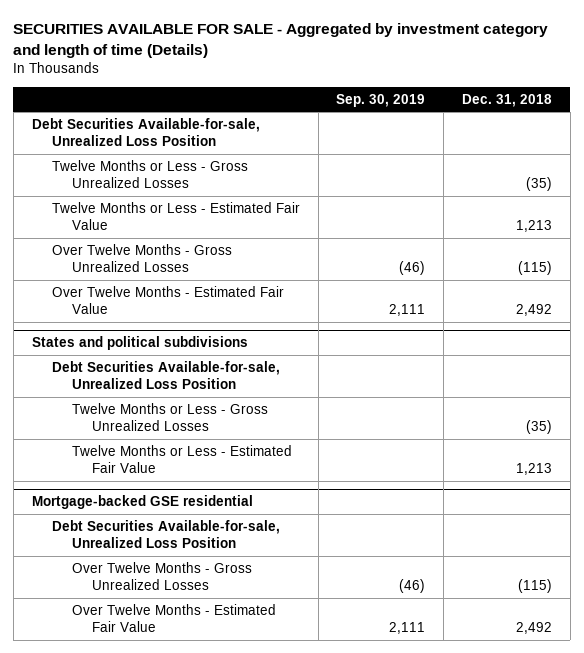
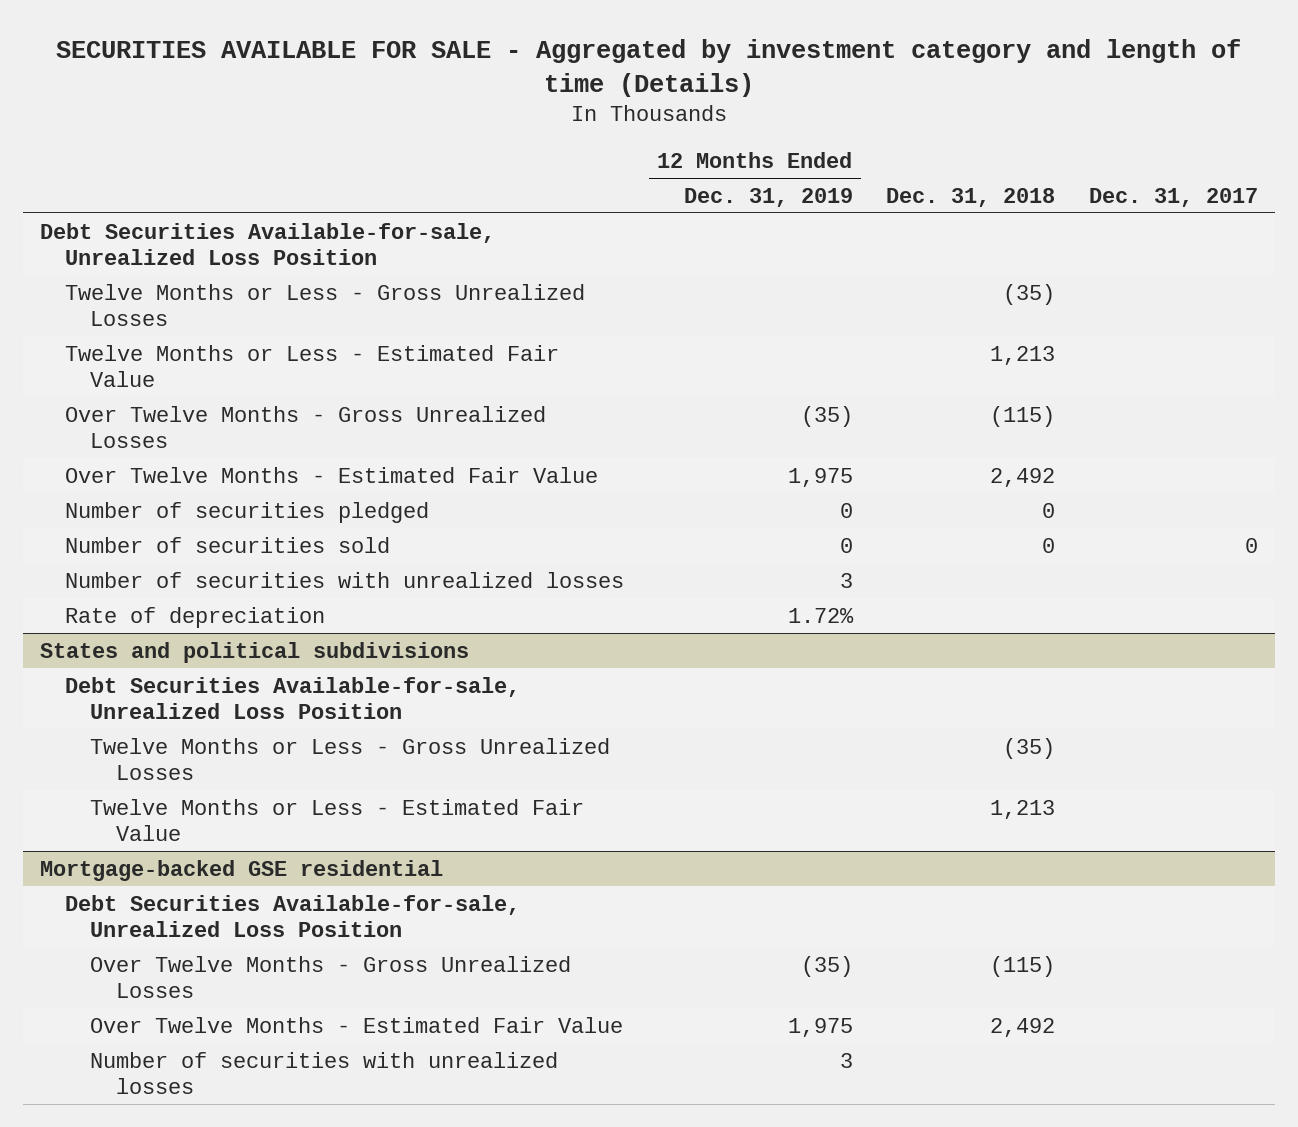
- | Sep. 30, 2019 | Dec. 31, 2018
+ | 12 Months Ended Dec. 31, 2019 | Dec. 31, 2018 | Dec. 31, 2017
+ Number of securities pledged | 0 | 0 |
+ Number of securities sold | 0 | 0 | 0
+ Number of securities with unrealized losses | 3 | |
+ Rate of depreciation | 1.72% | |
@ Mortgage-backed GSE residential
+ Number of securities with unrealized losses | 3 | |

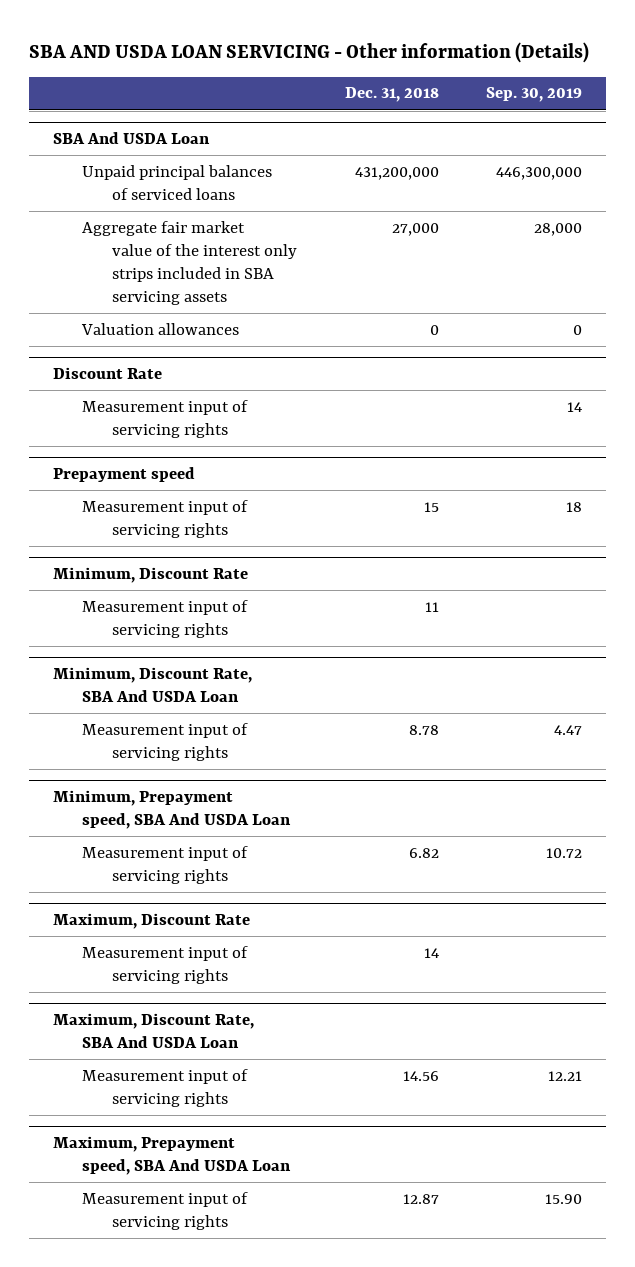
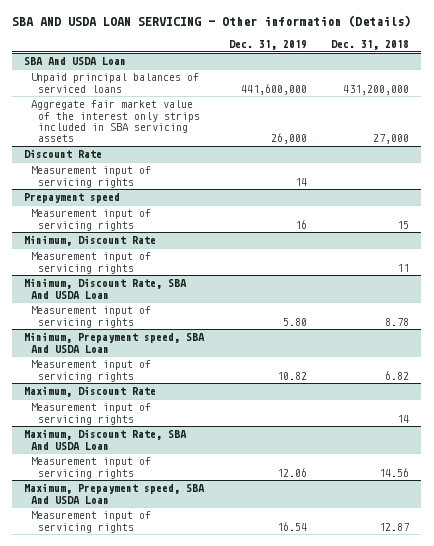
- | Dec. 31, 2018 | Sep. 30, 2019
+ | Dec. 31, 2019 | Dec. 31, 2018
@ SBA And USDA Loan
- Valuation allowances | 0 | 0

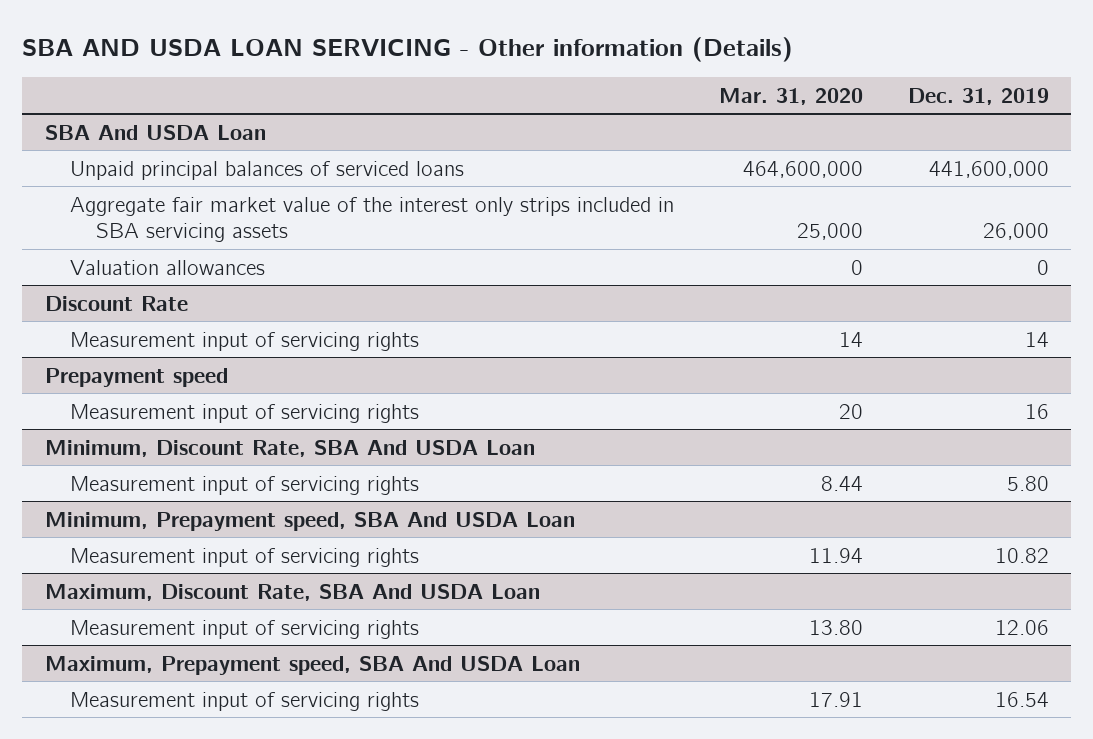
- | Dec. 31, 2019 | Dec. 31, 2018
+ | Mar. 31, 2020 | Dec. 31, 2019
@ SBA And USDA Loan
+ Valuation allowances | 0 | 0
- Minimum, Discount Rate
- Measurement input of servicing rights | | 11
- Maximum, Discount Rate
- Measurement input of servicing rights | | 14

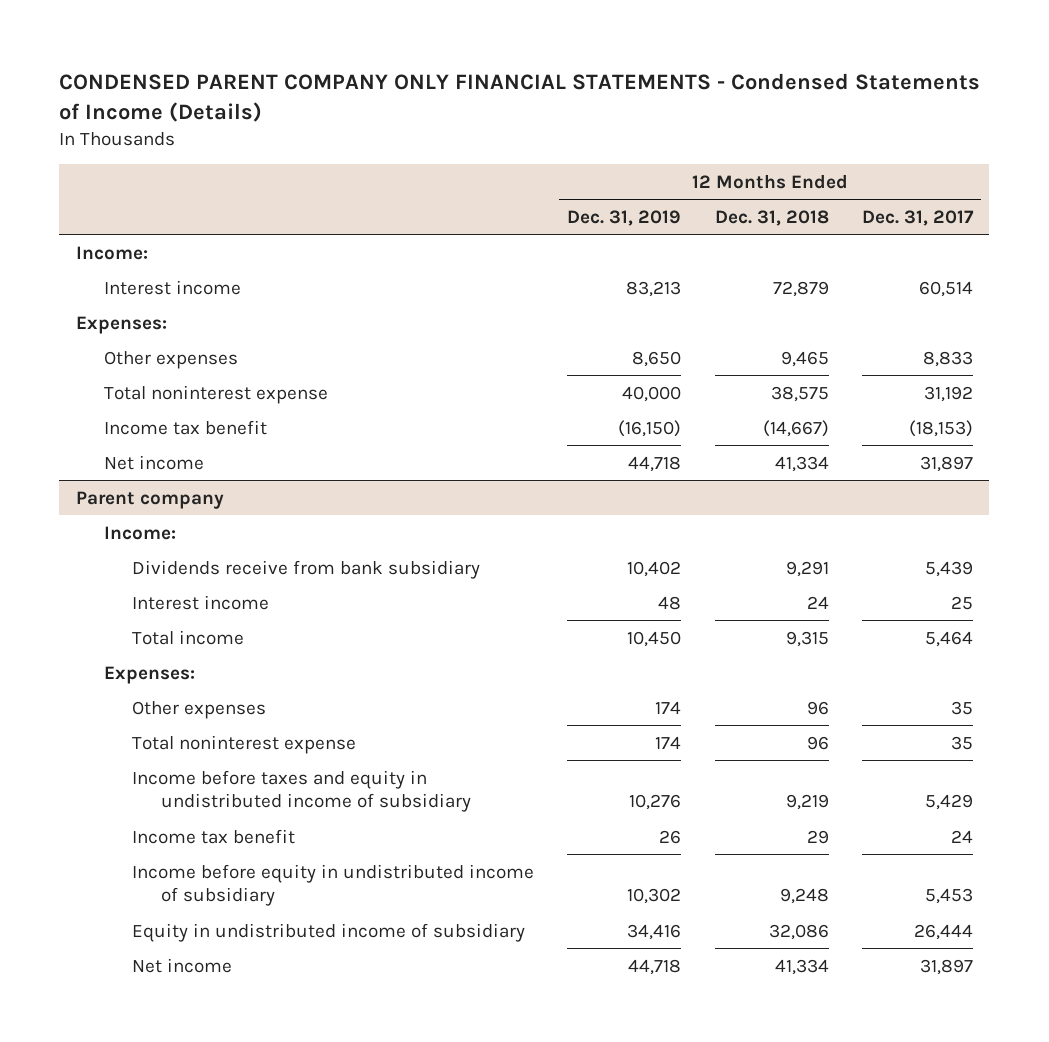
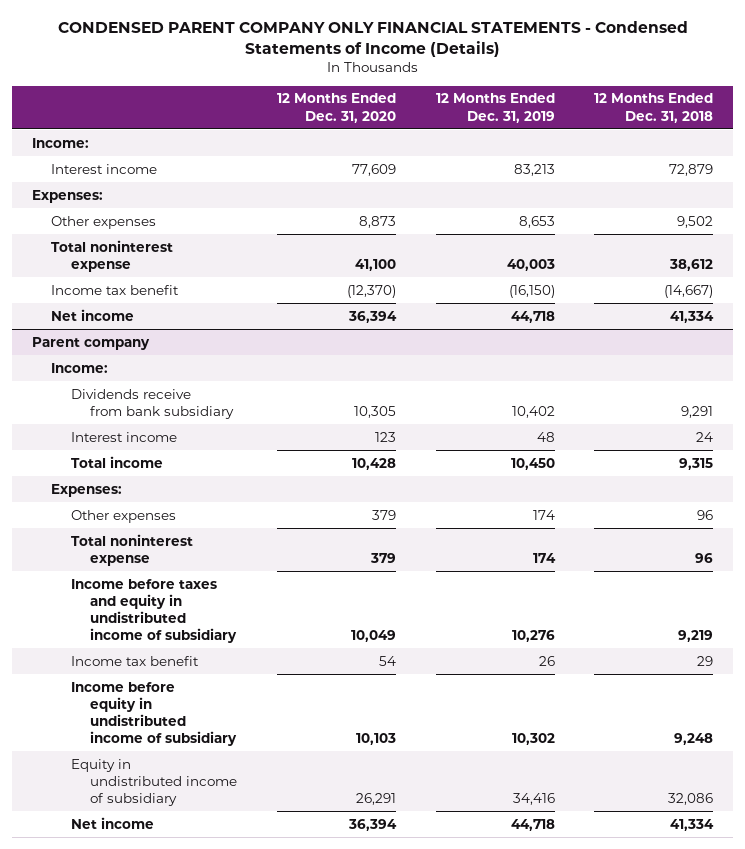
- | 12 Months Ended Dec. 31, 2019 | 12 Months Ended Dec. 31, 2018 | 12 Months Ended Dec. 31, 2017
+ | 12 Months Ended Dec. 31, 2020 | 12 Months Ended Dec. 31, 2019 | 12 Months Ended Dec. 31, 2018
- Other expenses | 8,650 | 9,465 | 8,833
- Total noninterest expense | 40,000 | 38,575 | 31,192
+ Other expenses | 8,873 | 8,653 | 9,502
+ Total noninterest expense | 41,100 | 40,003 | 38,612

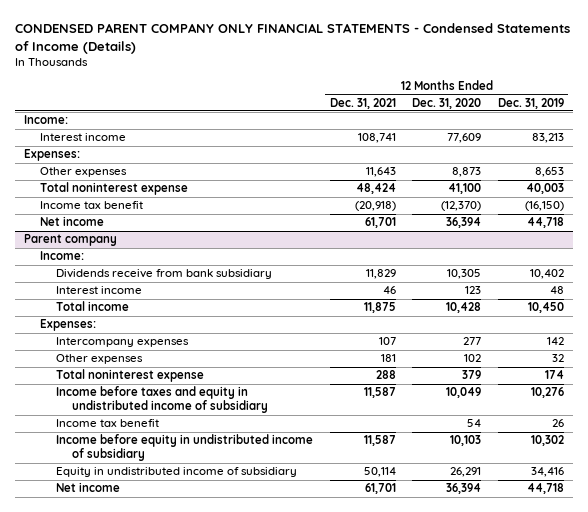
- | 12 Months Ended Dec. 31, 2020 | 12 Months Ended Dec. 31, 2019 | 12 Months Ended Dec. 31, 2018
+ | 12 Months Ended Dec. 31, 2021 | 12 Months Ended Dec. 31, 2020 | 12 Months Ended Dec. 31, 2019
@ Parent company
- Other expenses | 379 | 174 | 96
+ Intercompany expenses | 107 | 277 | 142
+ Other expenses | 181 | 102 | 32

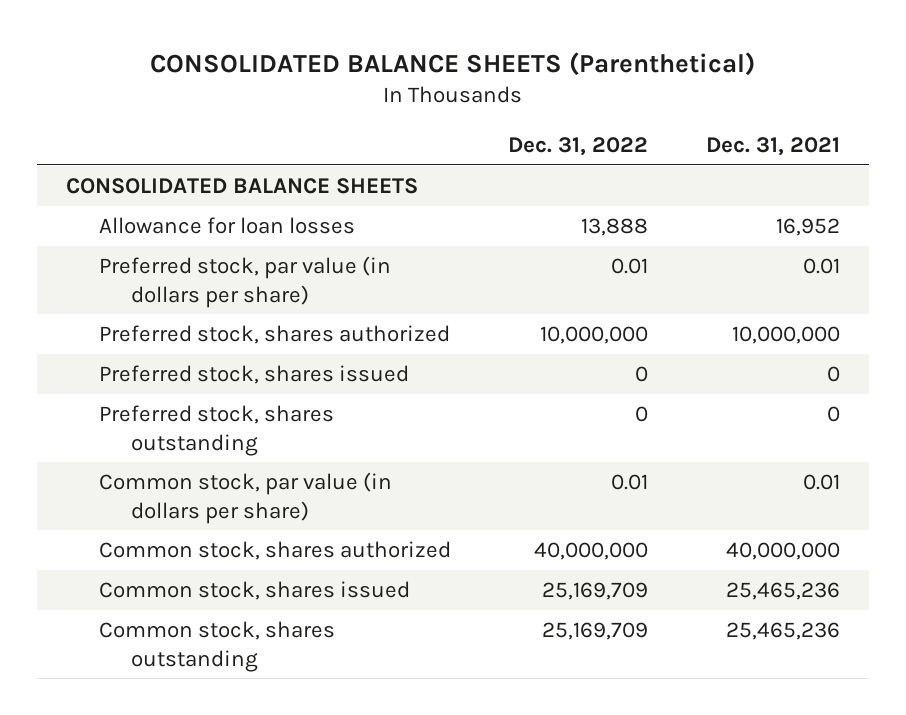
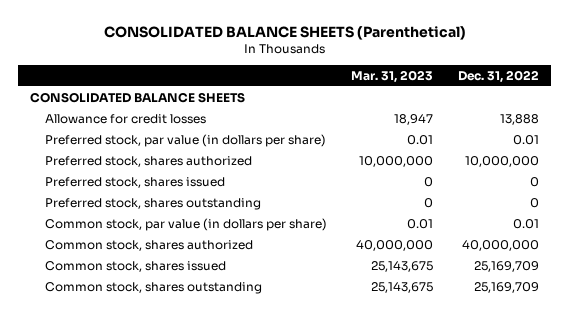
- | Dec. 31, 2022 | Dec. 31, 2021
+ | Mar. 31, 2023 | Dec. 31, 2022
- Allowance for loan losses | 13,888 | 16,952
+ Allowance for credit losses | 18,947 | 13,888

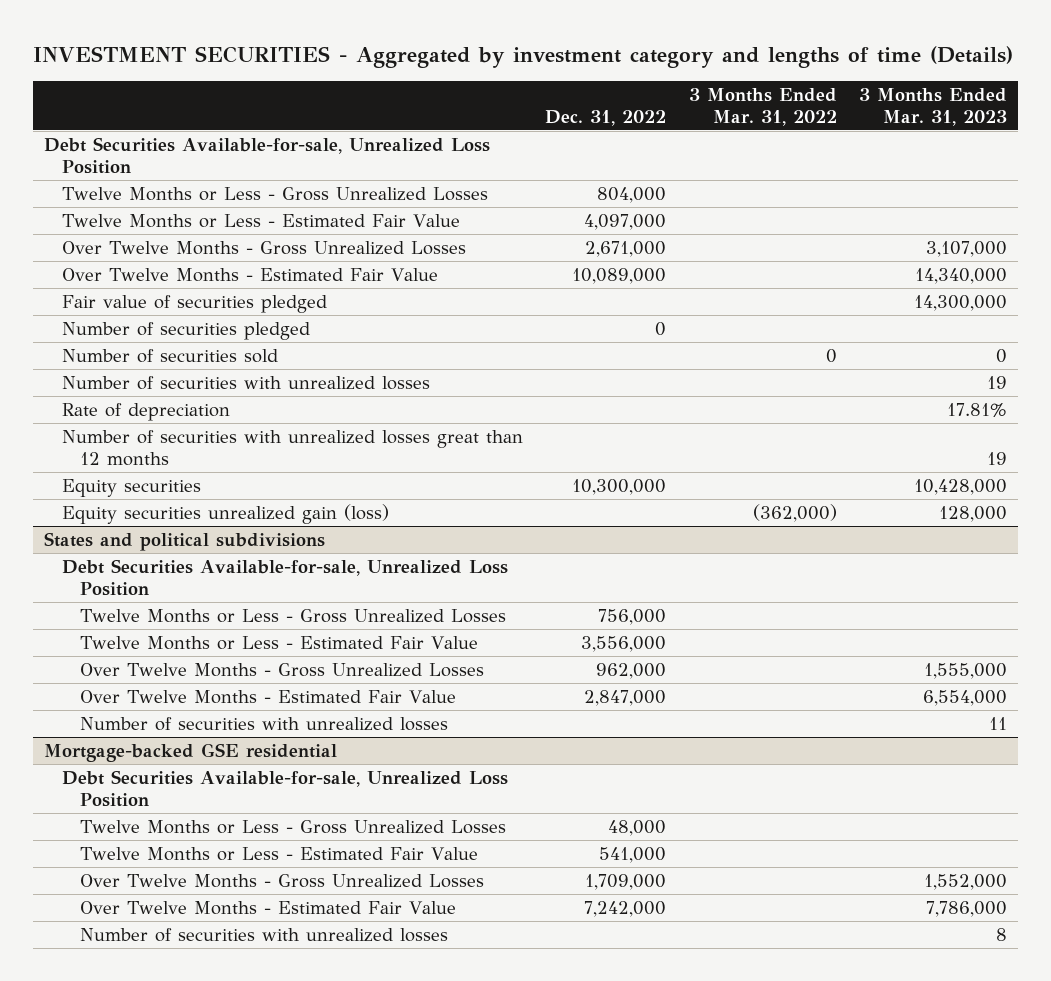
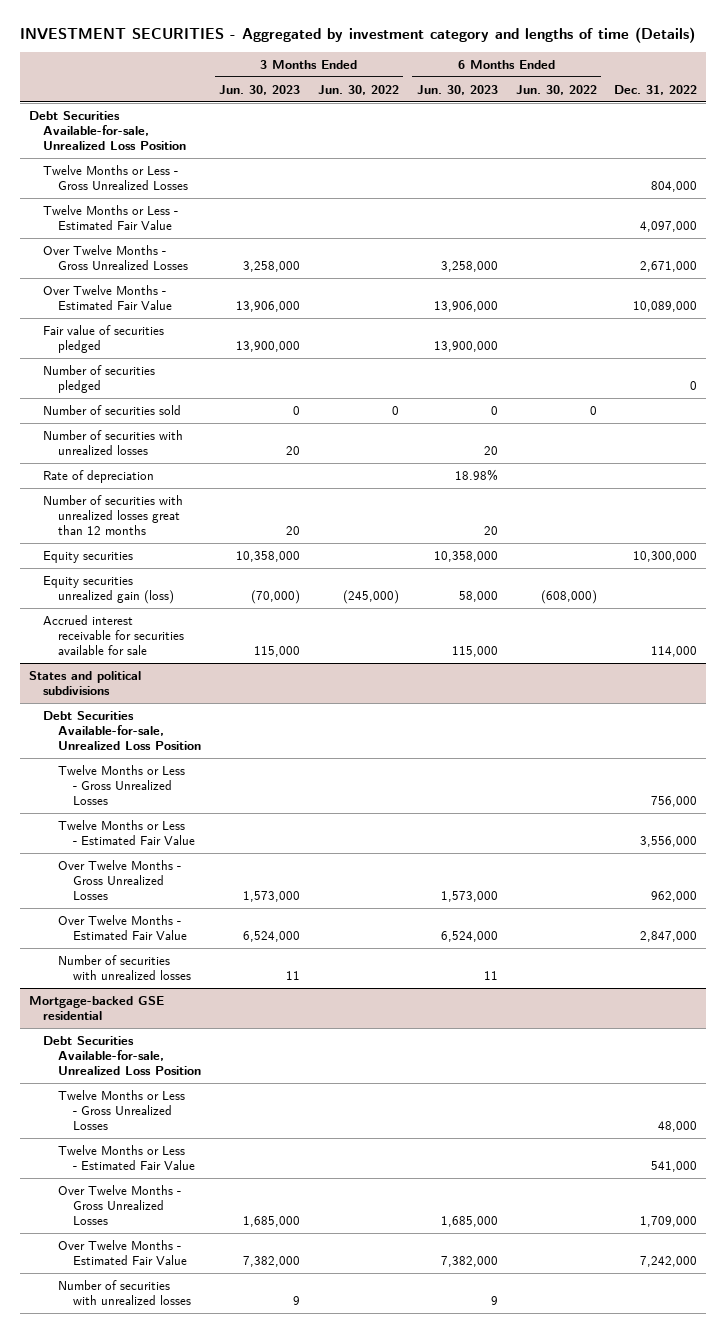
- | Dec. 31, 2022 | 3 Months Ended Mar. 31, 2022 | 3 Months Ended Mar. 31, 2023
+ | 3 Months Ended Jun. 30, 2023 | 3 Months Ended Jun. 30, 2022 | 6 Months Ended Jun. 30, 2023 | 6 Months Ended Jun. 30, 2022 | Dec. 31, 2022
+ Accrued interest receivable for securities available for sale | 115,000 | | 115,000 | | 114,000

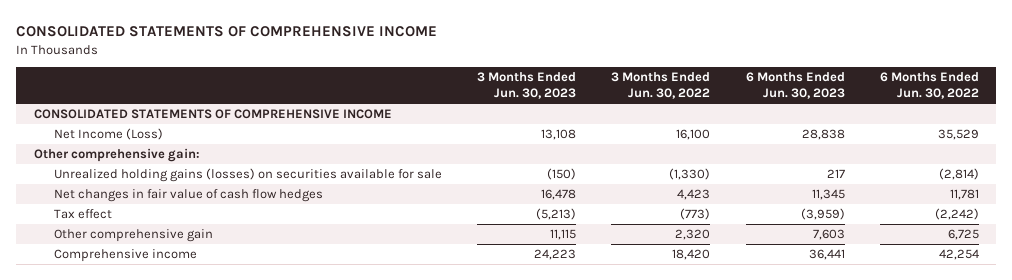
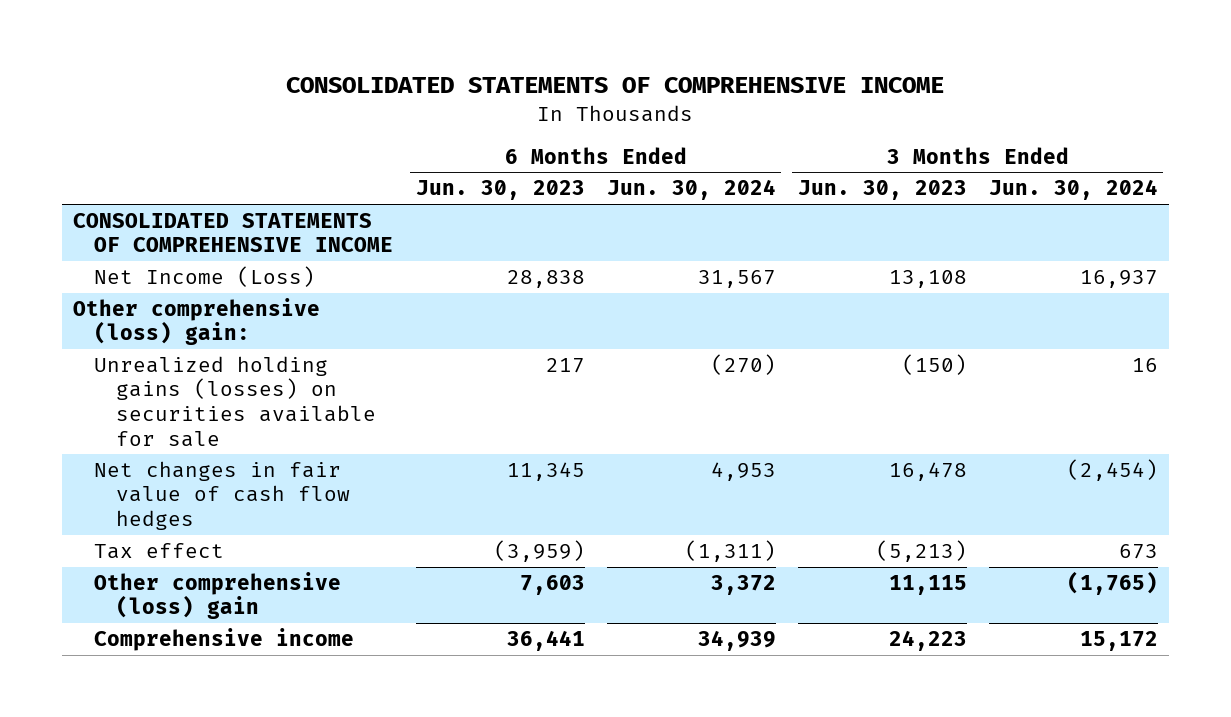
- | 3 Months Ended Jun. 30, 2023 | 3 Months Ended Jun. 30, 2022 | 6 Months Ended Jun. 30, 2023 | 6 Months Ended Jun. 30, 2022
+ | 6 Months Ended Jun. 30, 2023 | 6 Months Ended Jun. 30, 2024 | 3 Months Ended Jun. 30, 2023 | 3 Months Ended Jun. 30, 2024
- Other comprehensive gain:
+ Other comprehensive (loss) gain:
- Other comprehensive gain | 11,115 | 2,320 | 7,603 | 6,725
+ Other comprehensive (loss) gain | 7,603 | 3,372 | 11,115 | (1,765)

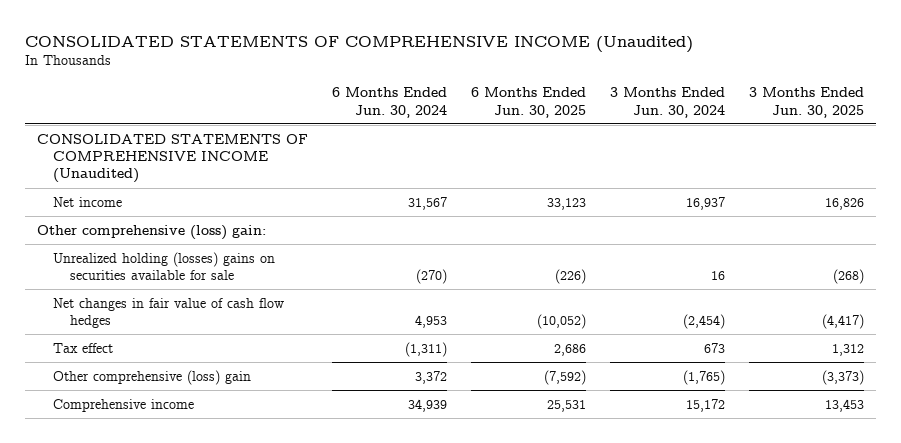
- CONSOLIDATED STATEMENTS OF COMPREHENSIVE INCOME
+ CONSOLIDATED STATEMENTS OF COMPREHENSIVE INCOME (Unaudited)
- | 6 Months Ended Jun. 30, 2023 | 6 Months Ended Jun. 30, 2024 | 3 Months Ended Jun. 30, 2023 | 3 Months Ended Jun. 30, 2024
+ | 6 Months Ended Jun. 30, 2024 | 6 Months Ended Jun. 30, 2025 | 3 Months Ended Jun. 30, 2024 | 3 Months Ended Jun. 30, 2025
- CONSOLIDATED STATEMENTS OF COMPREHENSIVE INCOME
- Net Income (Loss) | 28,838 | 31,567 | 13,108 | 16,937
+ CONSOLIDATED STATEMENTS OF COMPREHENSIVE INCOME (Unaudited)
+ Net income | 31,567 | 33,123 | 16,937 | 16,826
- Unrealized holding gains (losses) on securities available for sale | 217 | (270) | (150) | 16
+ Unrealized holding (losses) gains on securities available for sale | (270) | (226) | 16 | (268)

